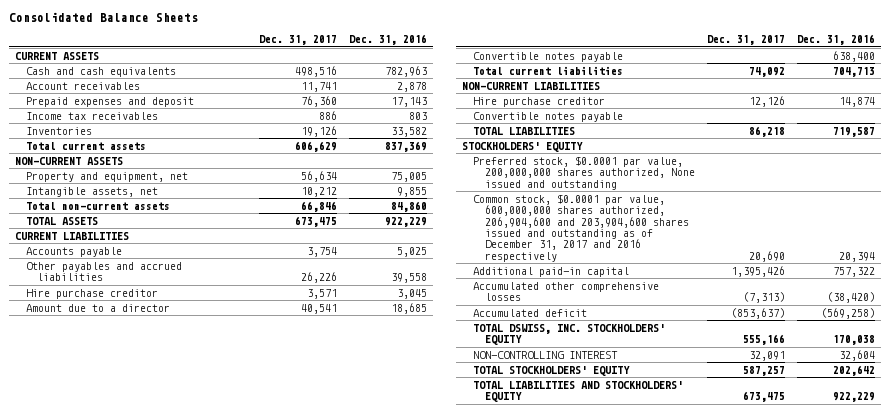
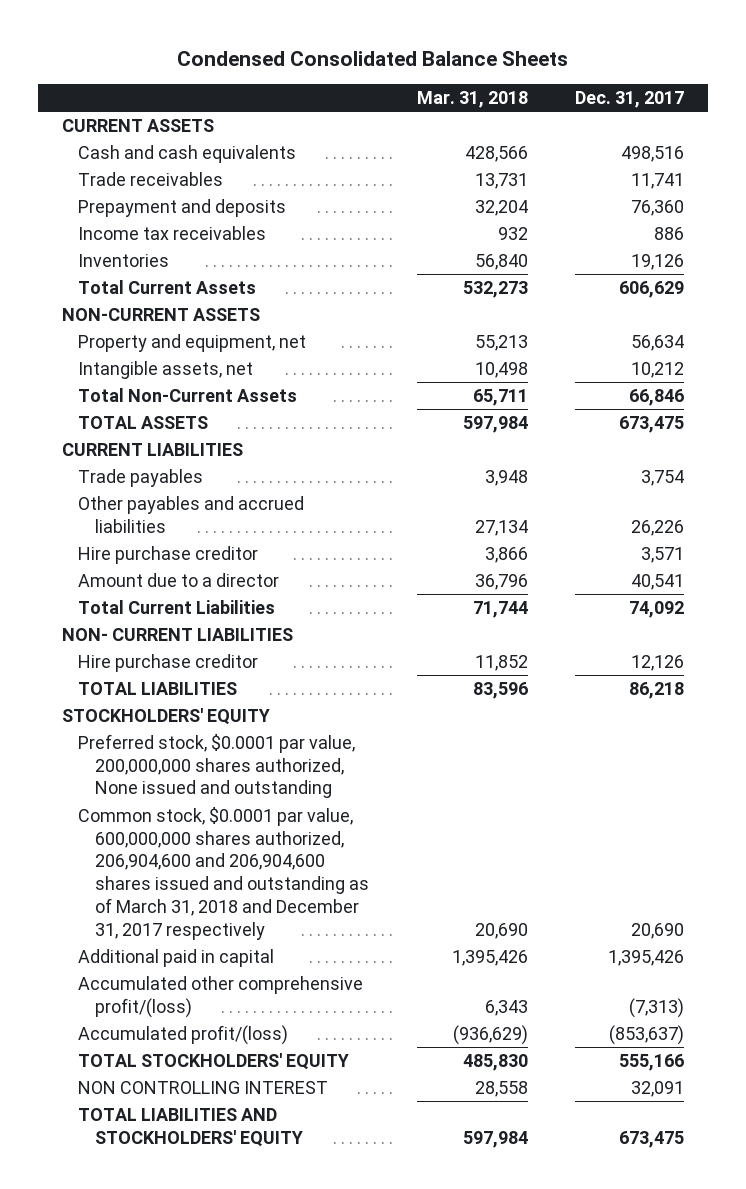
- Consolidated Balance Sheets
+ Condensed Consolidated Balance Sheets
- | Dec. 31, 2017 | Dec. 31, 2016
+ | Mar. 31, 2018 | Dec. 31, 2017
- Account receivables | 11,741 | 2,878
- Prepaid expenses and deposit | 76,360 | 17,143
+ Trade receivables | 13,731 | 11,741
+ Prepayment and deposits | 32,204 | 76,360
- Total current assets | 606,629 | 837,369
+ Total Current Assets | 532,273 | 606,629
- Total non-current assets | 66,846 | 84,860
+ Total Non-Current Assets | 65,711 | 66,846
- Accounts payable | 3,754 | 5,025
+ Trade payables | 3,948 | 3,754
- Convertible notes payable | | 638,400
- Total current liabilities | 74,092 | 704,713
- NON-CURRENT LIABILITIES
+ Total Current Liabilities | 71,744 | 74,092
+ NON- CURRENT LIABILITIES
- Convertible notes payable
- Common stock, $0.0001 par value, 600,000,000 shares authorized, 206,904,600 and 203,904,600 shares issued and outstanding as of December 31, 2017 and 2016 respectively | 20,690 | 20,394
- Additional paid-in capital | 1,395,426 | 757,322
- Accumulated other comprehensive losses | (7,313) | (38,420)
- Accumulated deficit | (853,637) | (569,258)
- TOTAL DSWISS, INC. STOCKHOLDERS' EQUITY | 555,166 | 170,038
- NON-CONTROLLING INTEREST | 32,091 | 32,604
- TOTAL STOCKHOLDERS' EQUITY | 587,257 | 202,642
+ Common stock, $0.0001 par value, 600,000,000 shares authorized, 206,904,600 and 206,904,600 shares issued and outstanding as of March 31, 2018 and December 31, 2017 respectively | 20,690 | 20,690
+ Additional paid in capital | 1,395,426 | 1,395,426
+ Accumulated other comprehensive profit/(loss) | 6,343 | (7,313)
+ Accumulated profit/(loss) | (936,629) | (853,637)
+ TOTAL STOCKHOLDERS' EQUITY | 485,830 | 555,166
+ NON CONTROLLING INTEREST | 28,558 | 32,091

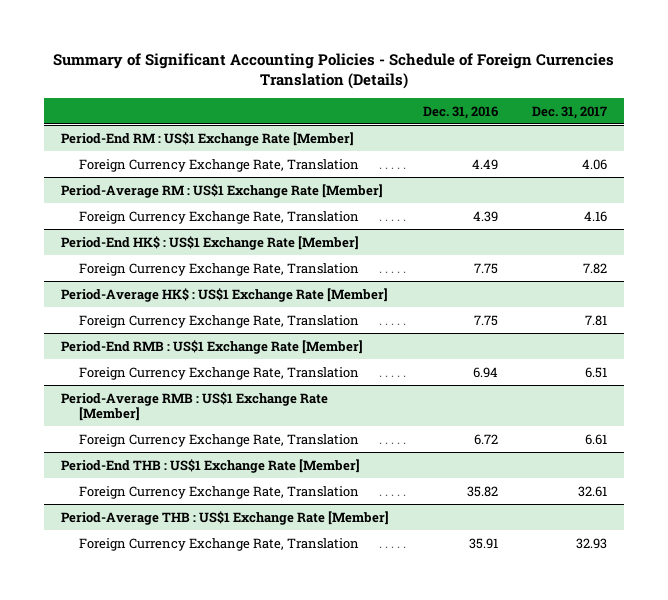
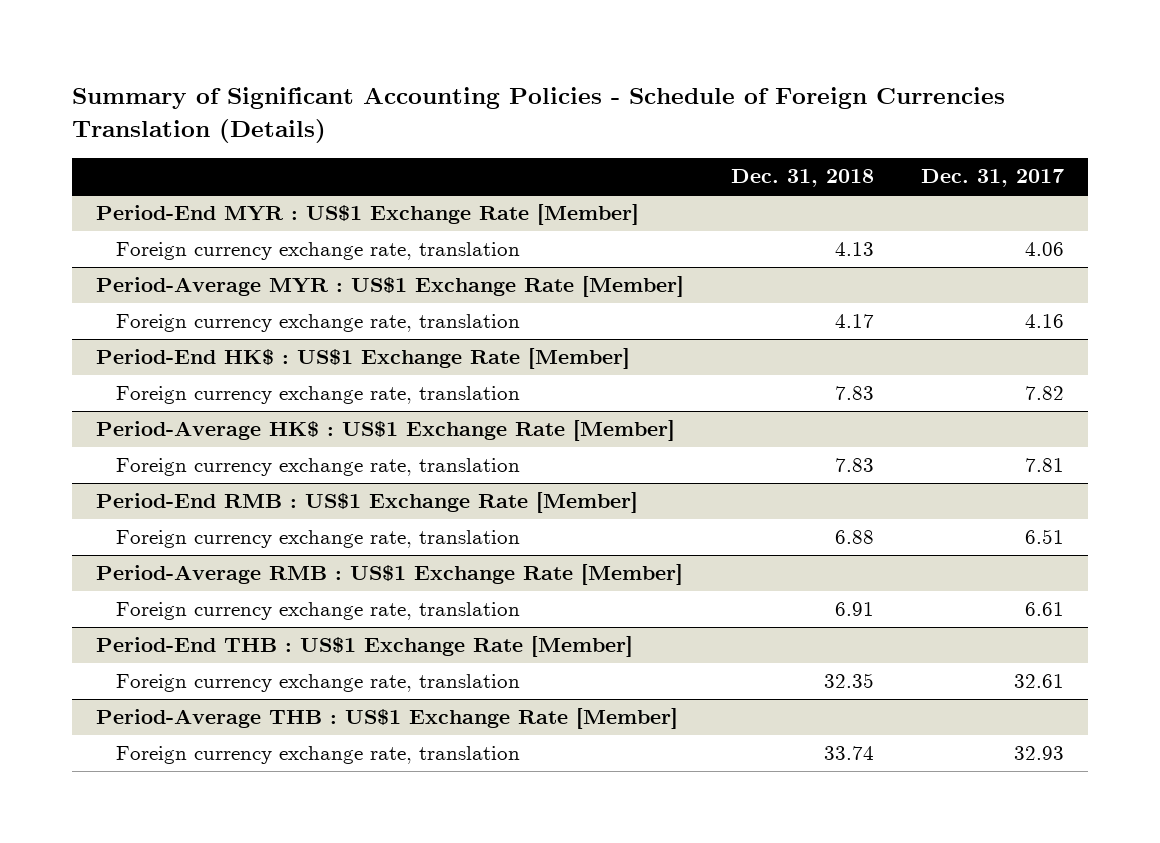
- | Dec. 31, 2016 | Dec. 31, 2017
+ | Dec. 31, 2018 | Dec. 31, 2017
- Period-End RM : US$1 Exchange Rate [Member]
- Foreign Currency Exchange Rate, Translation | 4.49 | 4.06
- Period-Average RM : US$1 Exchange Rate [Member]
- Foreign Currency Exchange Rate, Translation | 4.39 | 4.16
+ Period-End MYR : US$1 Exchange Rate [Member]
+ Foreign currency exchange rate, translation | 4.13 | 4.06
+ Period-Average MYR : US$1 Exchange Rate [Member]
+ Foreign currency exchange rate, translation | 4.17 | 4.16
@ Period-End HK$ : US$1 Exchange Rate [Member]
- Foreign Currency Exchange Rate, Translation | 7.75 | 7.82
+ Foreign currency exchange rate, translation | 7.83 | 7.82
@ Period-Average HK$ : US$1 Exchange Rate [Member]
- Foreign Currency Exchange Rate, Translation | 7.75 | 7.81
+ Foreign currency exchange rate, translation | 7.83 | 7.81
@ Period-End RMB : US$1 Exchange Rate [Member]
- Foreign Currency Exchange Rate, Translation | 6.94 | 6.51
+ Foreign currency exchange rate, translation | 6.88 | 6.51
@ Period-Average RMB : US$1 Exchange Rate [Member]
- Foreign Currency Exchange Rate, Translation | 6.72 | 6.61
+ Foreign currency exchange rate, translation | 6.91 | 6.61
@ Period-End THB : US$1 Exchange Rate [Member]
- Foreign Currency Exchange Rate, Translation | 35.82 | 32.61
+ Foreign currency exchange rate, translation | 32.35 | 32.61
@ Period-Average THB : US$1 Exchange Rate [Member]
- Foreign Currency Exchange Rate, Translation | 35.91 | 32.93
+ Foreign currency exchange rate, translation | 33.74 | 32.93

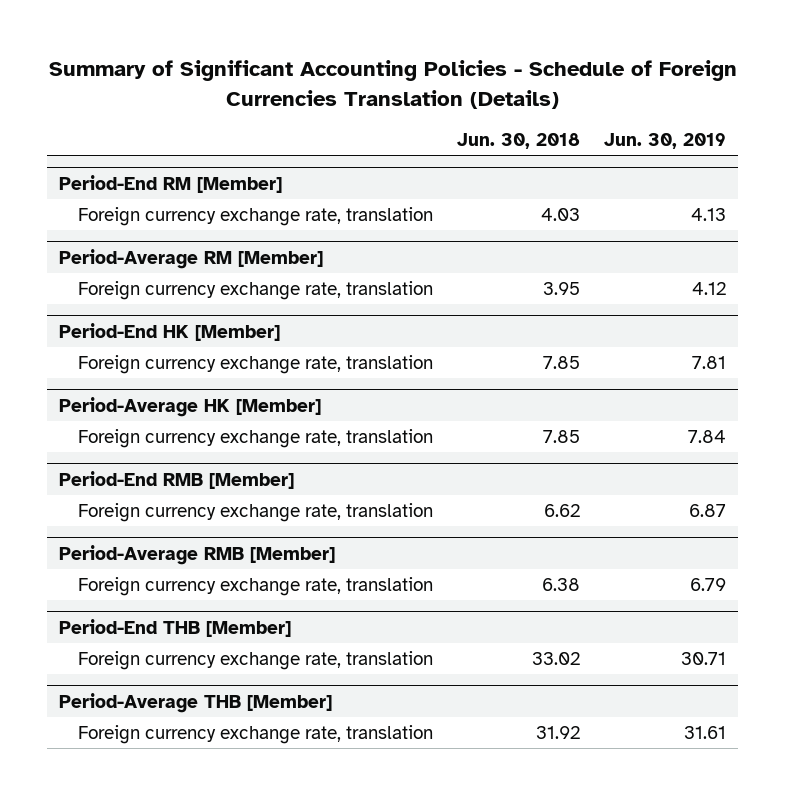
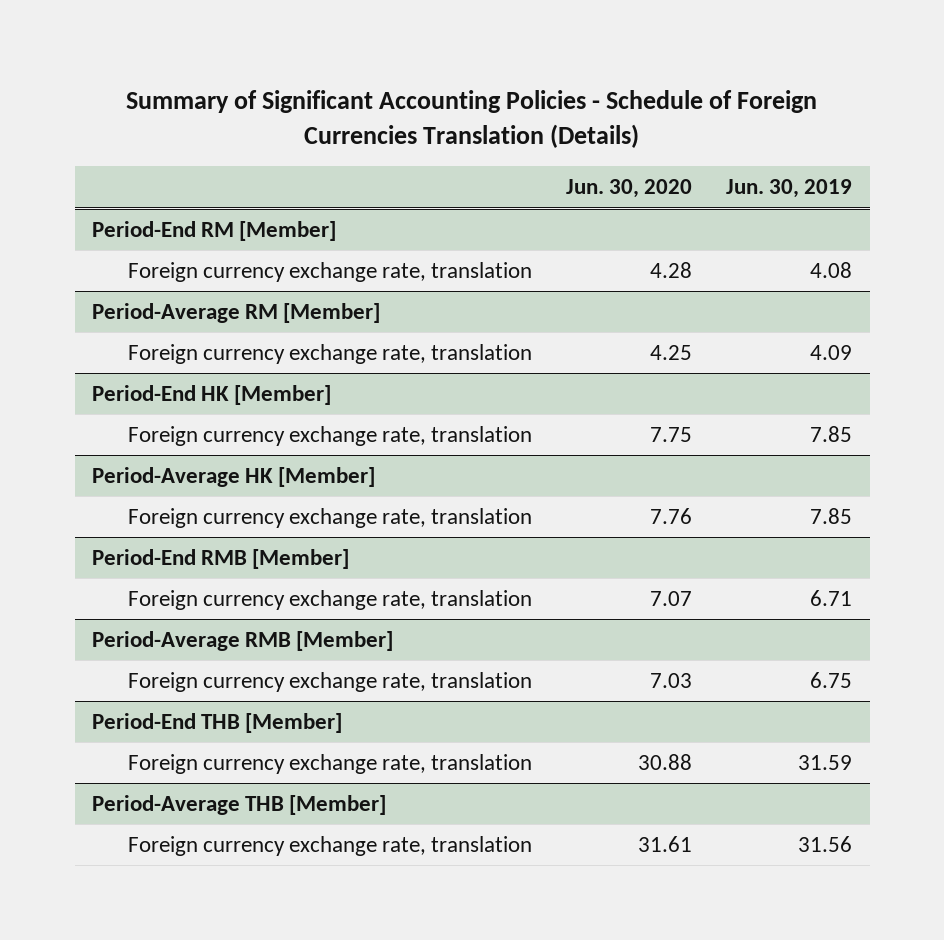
- | Jun. 30, 2018 | Jun. 30, 2019
+ | Jun. 30, 2020 | Jun. 30, 2019
@ Period-End RM [Member]
- Foreign currency exchange rate, translation | 4.03 | 4.13
+ Foreign currency exchange rate, translation | 4.28 | 4.08
@ Period-Average RM [Member]
- Foreign currency exchange rate, translation | 3.95 | 4.12
+ Foreign currency exchange rate, translation | 4.25 | 4.09
@ Period-End HK [Member]
- Foreign currency exchange rate, translation | 7.85 | 7.81
+ Foreign currency exchange rate, translation | 7.75 | 7.85
@ Period-Average HK [Member]
- Foreign currency exchange rate, translation | 7.85 | 7.84
+ Foreign currency exchange rate, translation | 7.76 | 7.85
@ Period-End RMB [Member]
- Foreign currency exchange rate, translation | 6.62 | 6.87
+ Foreign currency exchange rate, translation | 7.07 | 6.71
@ Period-Average RMB [Member]
- Foreign currency exchange rate, translation | 6.38 | 6.79
+ Foreign currency exchange rate, translation | 7.03 | 6.75
@ Period-End THB [Member]
- Foreign currency exchange rate, translation | 33.02 | 30.71
+ Foreign currency exchange rate, translation | 30.88 | 31.59
@ Period-Average THB [Member]
- Foreign currency exchange rate, translation | 31.92 | 31.61
+ Foreign currency exchange rate, translation | 31.61 | 31.56

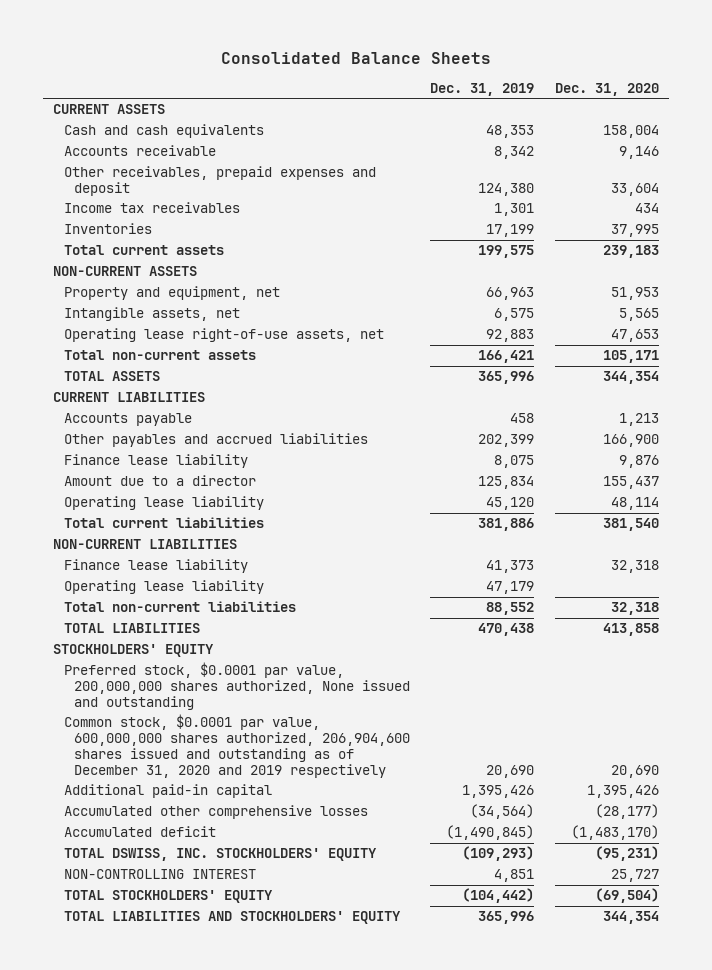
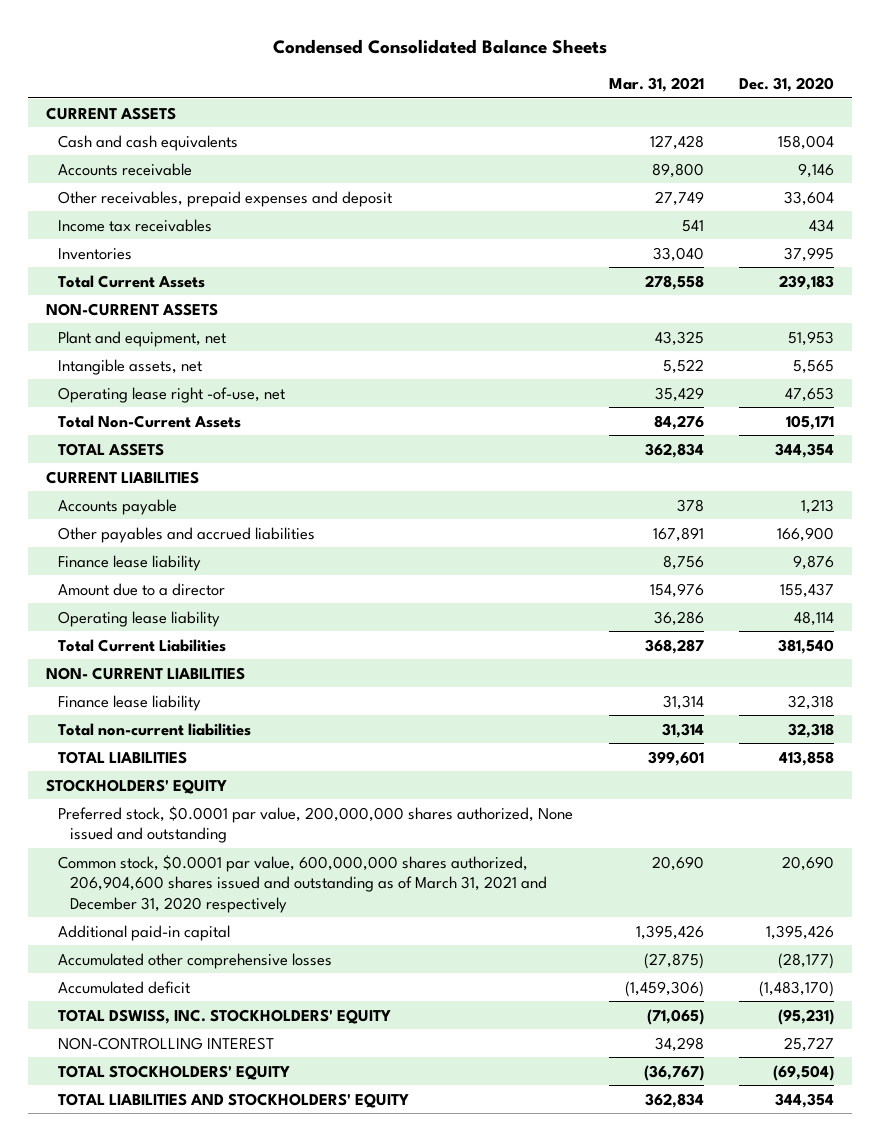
- Consolidated Balance Sheets
+ Condensed Consolidated Balance Sheets
- | Dec. 31, 2019 | Dec. 31, 2020
+ | Mar. 31, 2021 | Dec. 31, 2020
- Total current assets | 199,575 | 239,183
+ Total Current Assets | 278,558 | 239,183
- Property and equipment, net | 66,963 | 51,953
+ Plant and equipment, net | 43,325 | 51,953
- Operating lease right-of-use assets, net | 92,883 | 47,653
- Total non-current assets | 166,421 | 105,171
+ Operating lease right -of-use, net | 35,429 | 47,653
+ Total Non-Current Assets | 84,276 | 105,171
- Total current liabilities | 381,886 | 381,540
- NON-CURRENT LIABILITIES
+ Total Current Liabilities | 368,287 | 381,540
+ NON- CURRENT LIABILITIES
- Operating lease liability | 47,179 |
- Common stock, $0.0001 par value, 600,000,000 shares authorized, 206,904,600 shares issued and outstanding as of December 31, 2020 and 2019 respectively | 20,690 | 20,690
+ Common stock, $0.0001 par value, 600,000,000 shares authorized, 206,904,600 shares issued and outstanding as of March 31, 2021 and December 31, 2020 respectively | 20,690 | 20,690

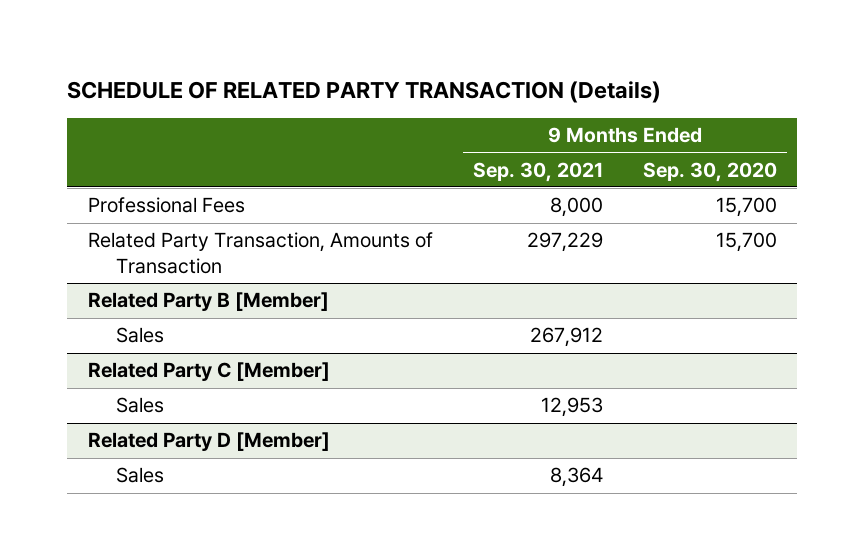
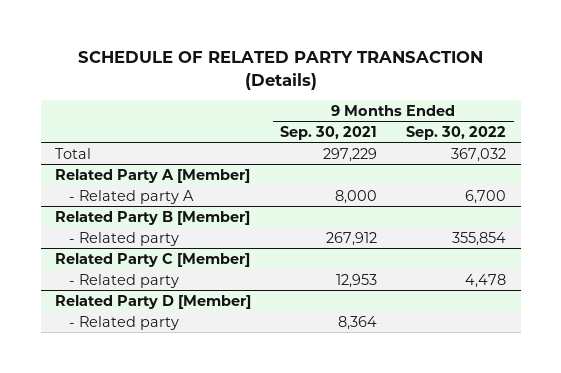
- | 9 Months Ended Sep. 30, 2021 | 9 Months Ended Sep. 30, 2020
+ | 9 Months Ended Sep. 30, 2021 | 9 Months Ended Sep. 30, 2022
- Professional Fees | 8,000 | 15,700
- Related Party Transaction, Amounts of Transaction | 297,229 | 15,700
+ Total | 297,229 | 367,032
+ Related Party A [Member]
+ - Related party A | 8,000 | 6,700
@ Related Party B [Member]
- Sales | 267,912 |
+ - Related party | 267,912 | 355,854
@ Related Party C [Member]
- Sales | 12,953 |
+ - Related party | 12,953 | 4,478
@ Related Party D [Member]
- Sales | 8,364 |
+ - Related party | 8,364 |

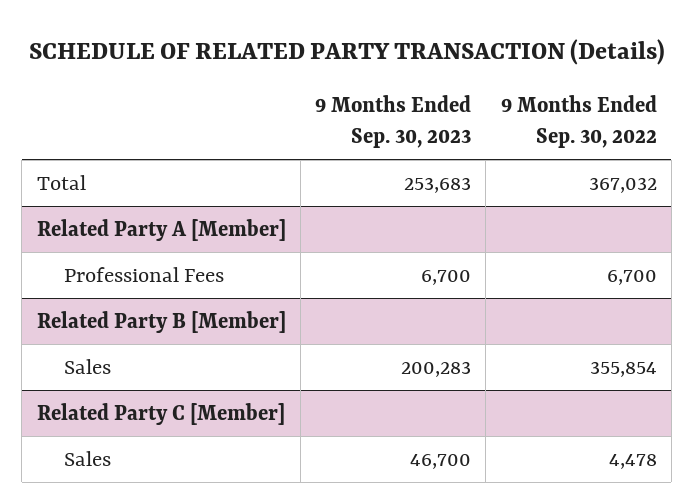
- | 9 Months Ended Sep. 30, 2021 | 9 Months Ended Sep. 30, 2022
+ | 9 Months Ended Sep. 30, 2023 | 9 Months Ended Sep. 30, 2022
@ Related Party A [Member]
- - Related party A | 8,000 | 6,700
+ Professional Fees | 6,700 | 6,700
@ Related Party B [Member]
- - Related party | 267,912 | 355,854
+ Sales | 200,283 | 355,854
@ Related Party C [Member]
- - Related party | 12,953 | 4,478
- Related Party D [Member]
- - Related party | 8,364 |
@ Related Party C [Member]
+ Sales | 46,700 | 4,478

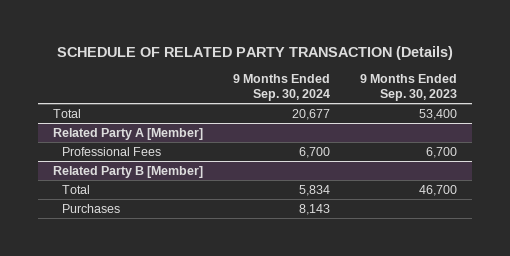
- | 9 Months Ended Sep. 30, 2023 | 9 Months Ended Sep. 30, 2022
+ | 9 Months Ended Sep. 30, 2024 | 9 Months Ended Sep. 30, 2023
- Total | 253,683 | 367,032
+ Total | 20,677 | 53,400
@ Related Party B [Member]
- Sales | 200,283 | 355,854
- Related Party C [Member]
- Sales | 46,700 | 4,478
@ Related Party B [Member]
+ Total | 5,834 | 46,700
+ Purchases | 8,143 |

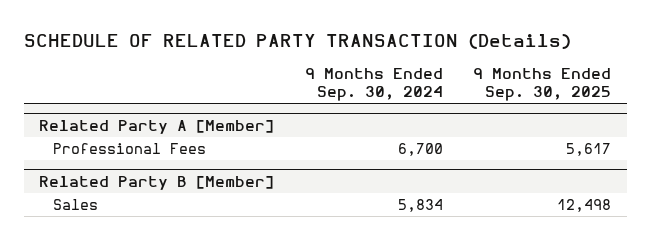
- | 9 Months Ended Sep. 30, 2024 | 9 Months Ended Sep. 30, 2023
+ | 9 Months Ended Sep. 30, 2024 | 9 Months Ended Sep. 30, 2025
- Total | 20,677 | 53,400
@ Related Party B [Member]
- Total | 5,834 | 46,700
- Purchases | 8,143 |
+ Sales | 5,834 | 12,498

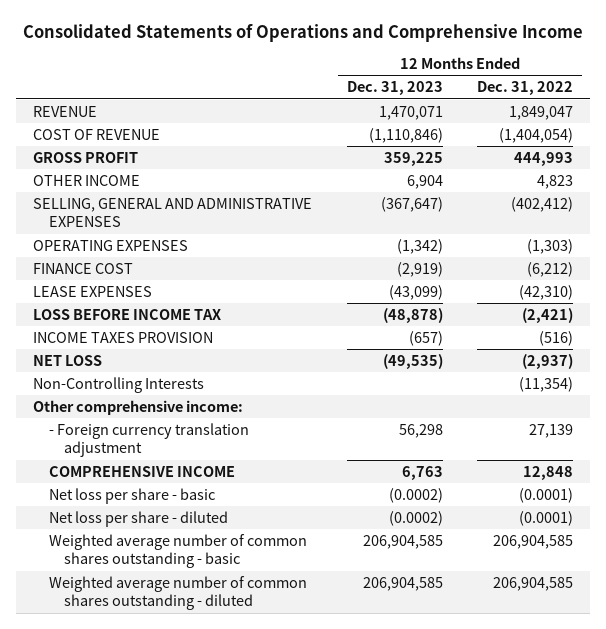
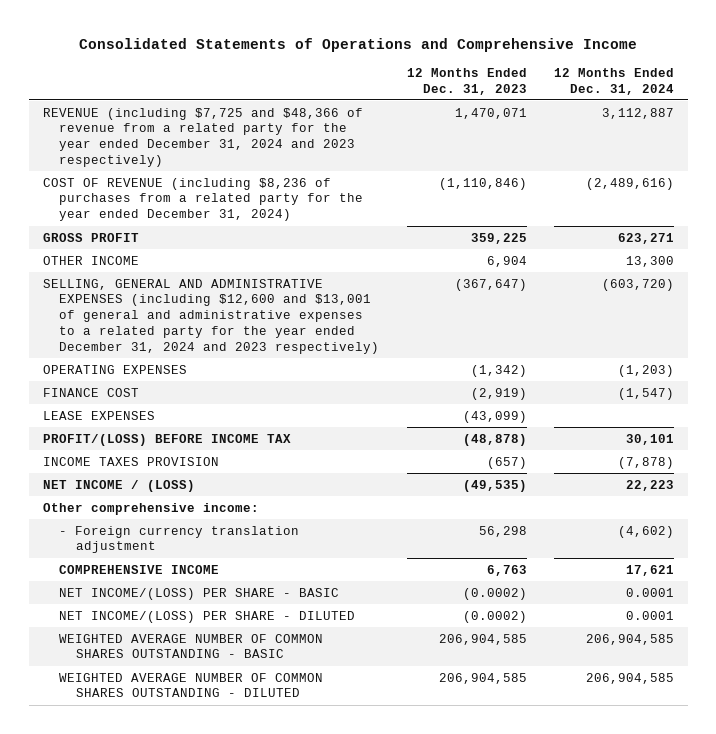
- | 12 Months Ended Dec. 31, 2023 | 12 Months Ended Dec. 31, 2022
+ | 12 Months Ended Dec. 31, 2023 | 12 Months Ended Dec. 31, 2024
- REVENUE | 1,470,071 | 1,849,047
- COST OF REVENUE | (1,110,846) | (1,404,054)
+ REVENUE (including $7,725 and $48,366 of revenue from a related party for the year ended December 31, 2024 and 2023 respectively) | 1,470,071 | 3,112,887
+ COST OF REVENUE (including $8,236 of purchases from a related party for the year ended December 31, 2024) | (1,110,846) | (2,489,616)
- SELLING, GENERAL AND ADMINISTRATIVE EXPENSES | (367,647) | (402,412)
+ SELLING, GENERAL AND ADMINISTRATIVE EXPENSES (including $12,600 and $13,001 of general and administrative expenses to a related party for the year ended December 31, 2024 and 2023 respectively) | (367,647) | (603,720)
- LOSS BEFORE INCOME TAX | (48,878) | (2,421)
+ PROFIT/(LOSS) BEFORE INCOME TAX | (48,878) | 30,101
- NET LOSS | (49,535) | (2,937)
- Non-Controlling Interests | | (11,354)
+ NET INCOME / (LOSS) | (49,535) | 22,223
- Net loss per share - basic | (0.0002) | (0.0001)
- Net loss per share - diluted | (0.0002) | (0.0001)
- Weighted average number of common shares outstanding - basic | 206,904,585 | 206,904,585
- Weighted average number of common shares outstanding - diluted | 206,904,585 | 206,904,585
+ NET INCOME/(LOSS) PER SHARE - BASIC | (0.0002) | 0.0001
+ NET INCOME/(LOSS) PER SHARE - DILUTED | (0.0002) | 0.0001
+ WEIGHTED AVERAGE NUMBER OF COMMON SHARES OUTSTANDING - BASIC | 206,904,585 | 206,904,585
+ WEIGHTED AVERAGE NUMBER OF COMMON SHARES OUTSTANDING - DILUTED | 206,904,585 | 206,904,585

